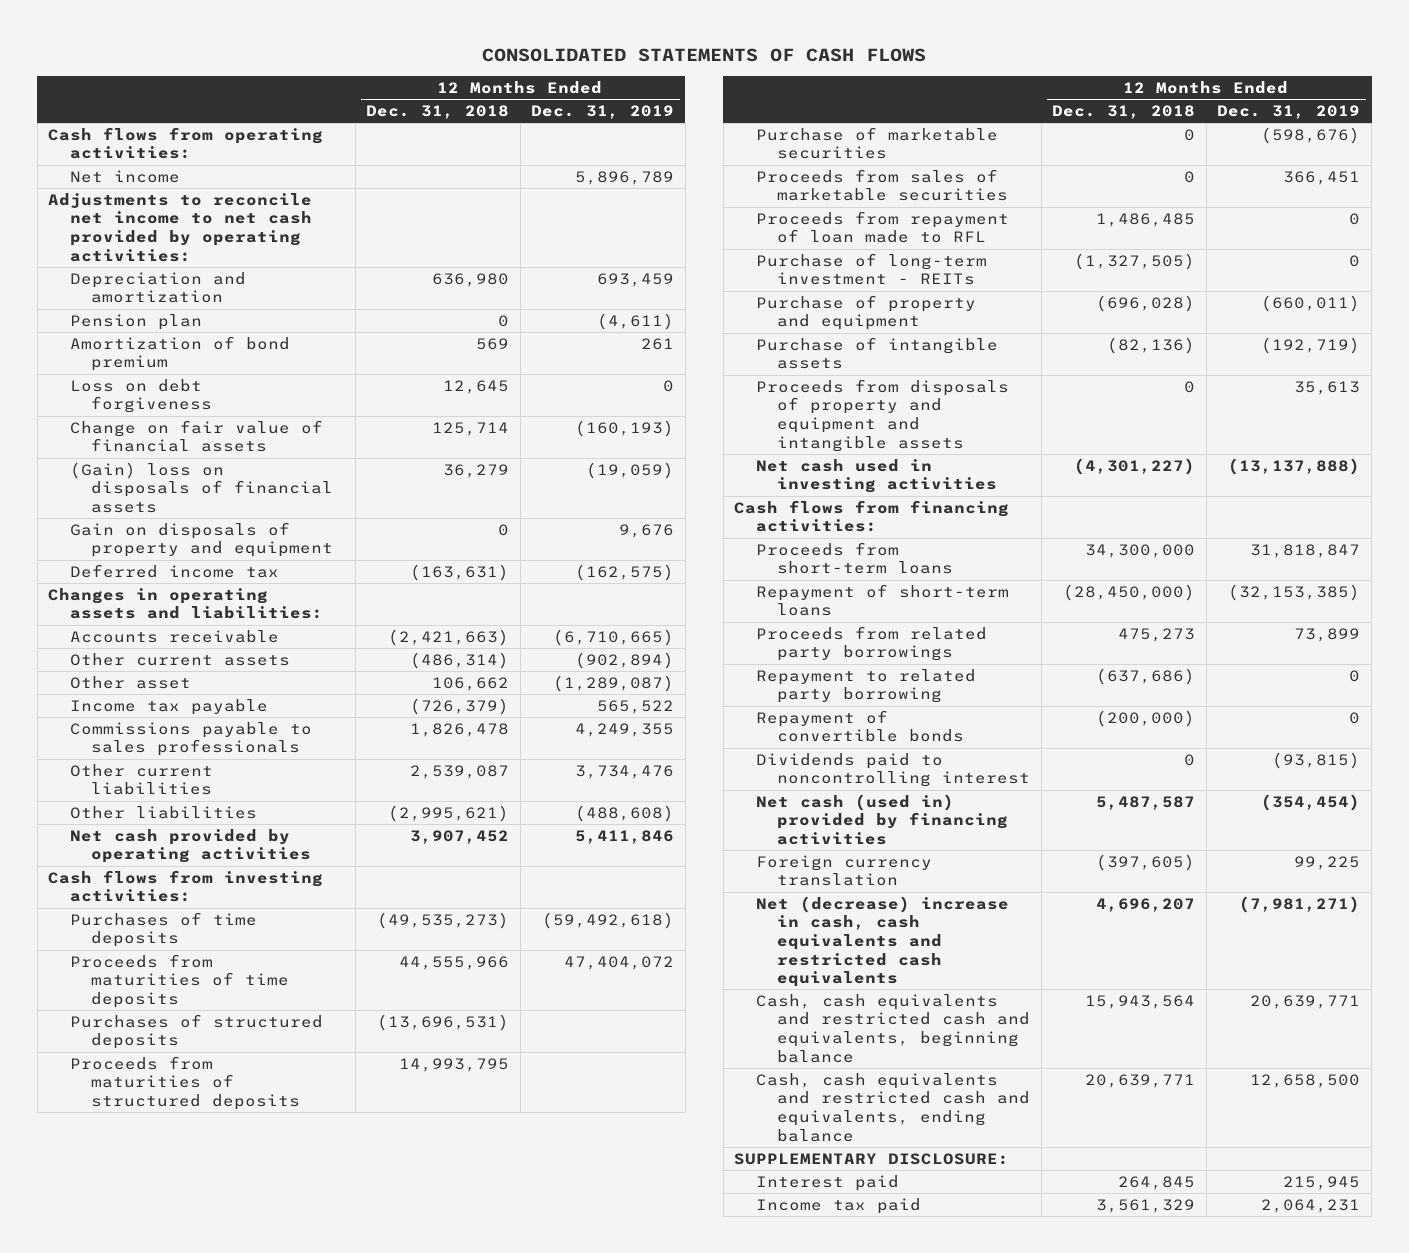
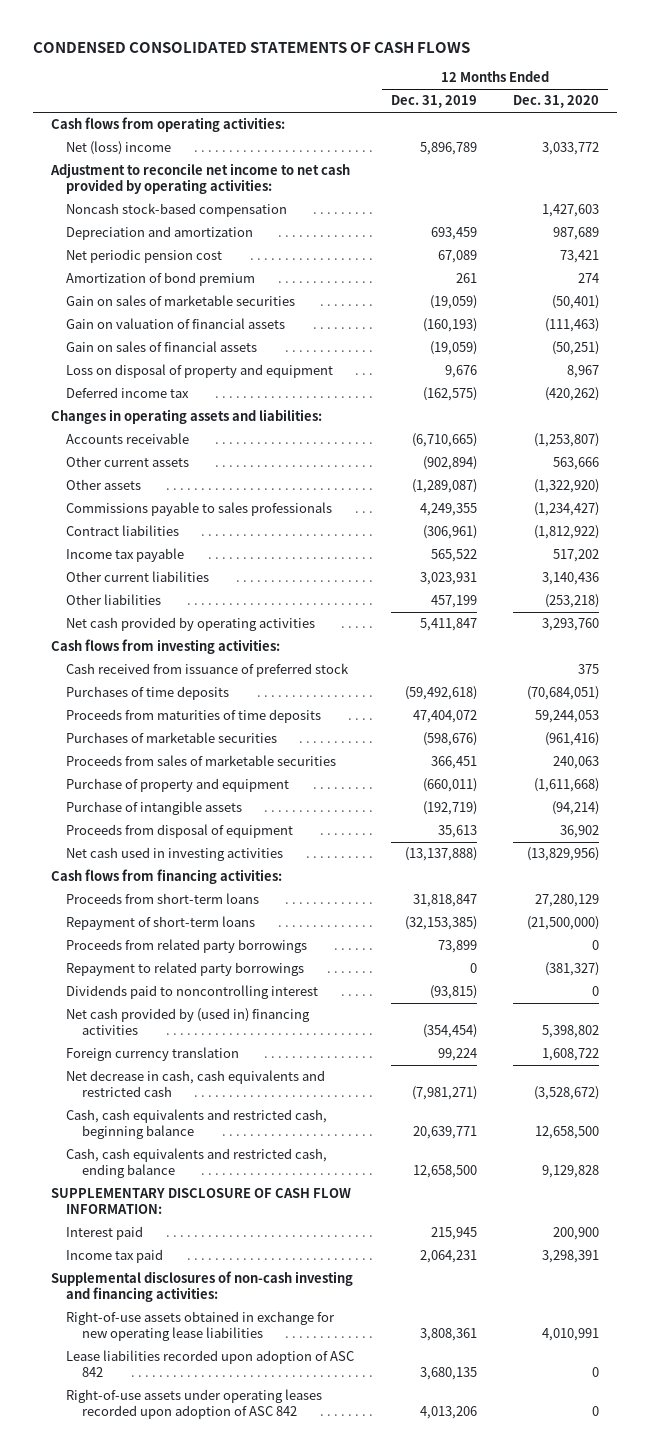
- CONSOLIDATED STATEMENTS OF CASH FLOWS
+ CONDENSED CONSOLIDATED STATEMENTS OF CASH FLOWS
- | 12 Months Ended Dec. 31, 2018 | 12 Months Ended Dec. 31, 2019
+ | 12 Months Ended Dec. 31, 2019 | 12 Months Ended Dec. 31, 2020
- Net income | | 5,896,789
- Adjustments to reconcile net income to net cash provided by operating activities:
+ Net (loss) income | 5,896,789 | 3,033,772
+ Adjustment to reconcile net income to net cash provided by operating activities:
+ Noncash stock-based compensation | | 1,427,603
- Pension plan | 0 | (4,611)
+ Net periodic pension cost | 67,089 | 73,421
- Loss on debt forgiveness | 12,645 | 0
- Change on fair value of financial assets | 125,714 | (160,193)
- (Gain) loss on disposals of financial assets | 36,279 | (19,059)
- Gain on disposals of property and equipment | 0 | 9,676
+ Gain on sales of marketable securities | (19,059) | (50,401)
+ Gain on valuation of financial assets | (160,193) | (111,463)
+ Gain on sales of financial assets | (19,059) | (50,251)
+ Loss on disposal of property and equipment | 9,676 | 8,967
- Other asset | 106,662 | (1,289,087)
+ Other assets | (1,289,087) | (1,322,920)
- Other current liabilities | 2,539,087 | 3,734,476
- Other liabilities | (2,995,621) | (488,608)
- Net cash provided by operating activities | 3,907,452 | 5,411,846
+ Contract liabilities | (306,961) | (1,812,922)
moved down: Income tax payable | 565,522 | 517,202
+ Other current liabilities | 3,023,931 | 3,140,436
+ Other liabilities | 457,199 | (253,218)
+ Net cash provided by operating activities | 5,411,847 | 3,293,760
+ Cash received from issuance of preferred stock | | 375
- Purchases of structured deposits | (13,696,531) |
- Proceeds from maturities of structured deposits | 14,993,795 |
- Purchase of marketable securities | 0 | (598,676)
+ Purchases of marketable securities | (598,676) | (961,416)
- Proceeds from repayment of loan made to RFL | 1,486,485 | 0
- Purchase of long-term investment - REITs | (1,327,505) | 0
- Proceeds from disposals of property and equipment and intangible assets | 0 | 35,613
+ Proceeds from disposal of equipment | 35,613 | 36,902
- Repayment to related party borrowing | (637,686) | 0
- Repayment of convertible bonds | (200,000) | 0
+ Repayment to related party borrowings | 0 | (381,327)
- Net cash (used in) provided by financing activities | 5,487,587 | (354,454)
- Foreign currency translation | (397,605) | 99,225
- Net (decrease) increase in cash, cash equivalents and restricted cash equivalents | 4,696,207 | (7,981,271)
- Cash, cash equivalents and restricted cash and equivalents, beginning balance | 15,943,564 | 20,639,771
- Cash, cash equivalents and restricted cash and equivalents, ending balance | 20,639,771 | 12,658,500
- SUPPLEMENTARY DISCLOSURE:
+ Net cash provided by (used in) financing activities | (354,454) | 5,398,802
+ Foreign currency translation | 99,224 | 1,608,722
+ Net decrease in cash, cash equivalents and restricted cash | (7,981,271) | (3,528,672)
+ Cash, cash equivalents and restricted cash, beginning balance | 20,639,771 | 12,658,500
+ Cash, cash equivalents and restricted cash, ending balance | 12,658,500 | 9,129,828
+ SUPPLEMENTARY DISCLOSURE OF CASH FLOW INFORMATION:
+ Supplemental disclosures of non-cash investing and financing activities:
+ Right-of-use assets obtained in exchange for new operating lease liabilities | 3,808,361 | 4,010,991
+ Lease liabilities recorded upon adoption of ASC 842 | 3,680,135 | 0
+ Right-of-use assets under operating leases recorded upon adoption of ASC 842 | 4,013,206 | 0

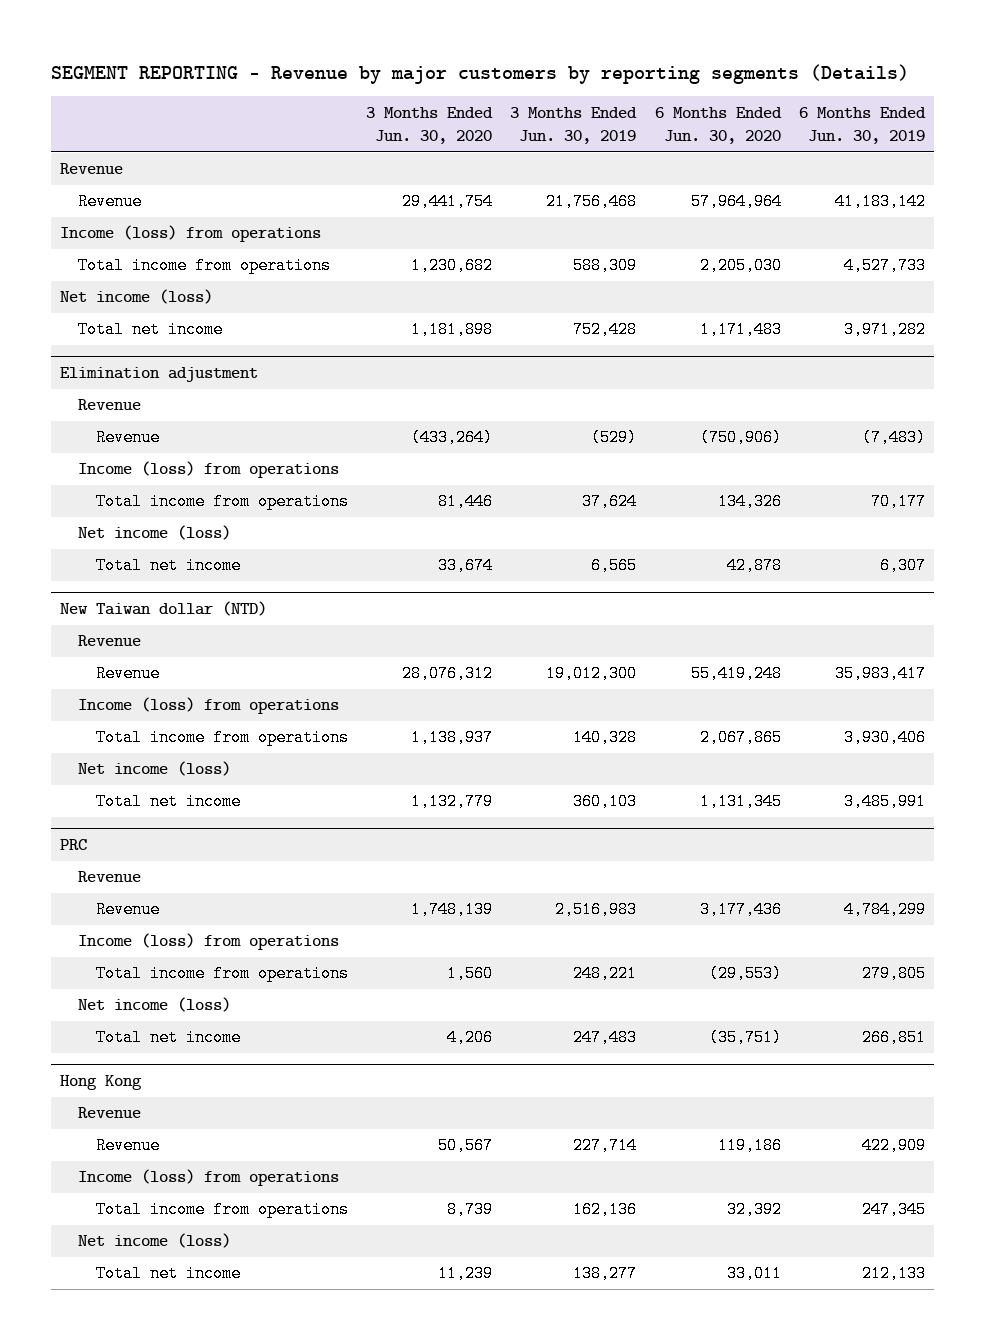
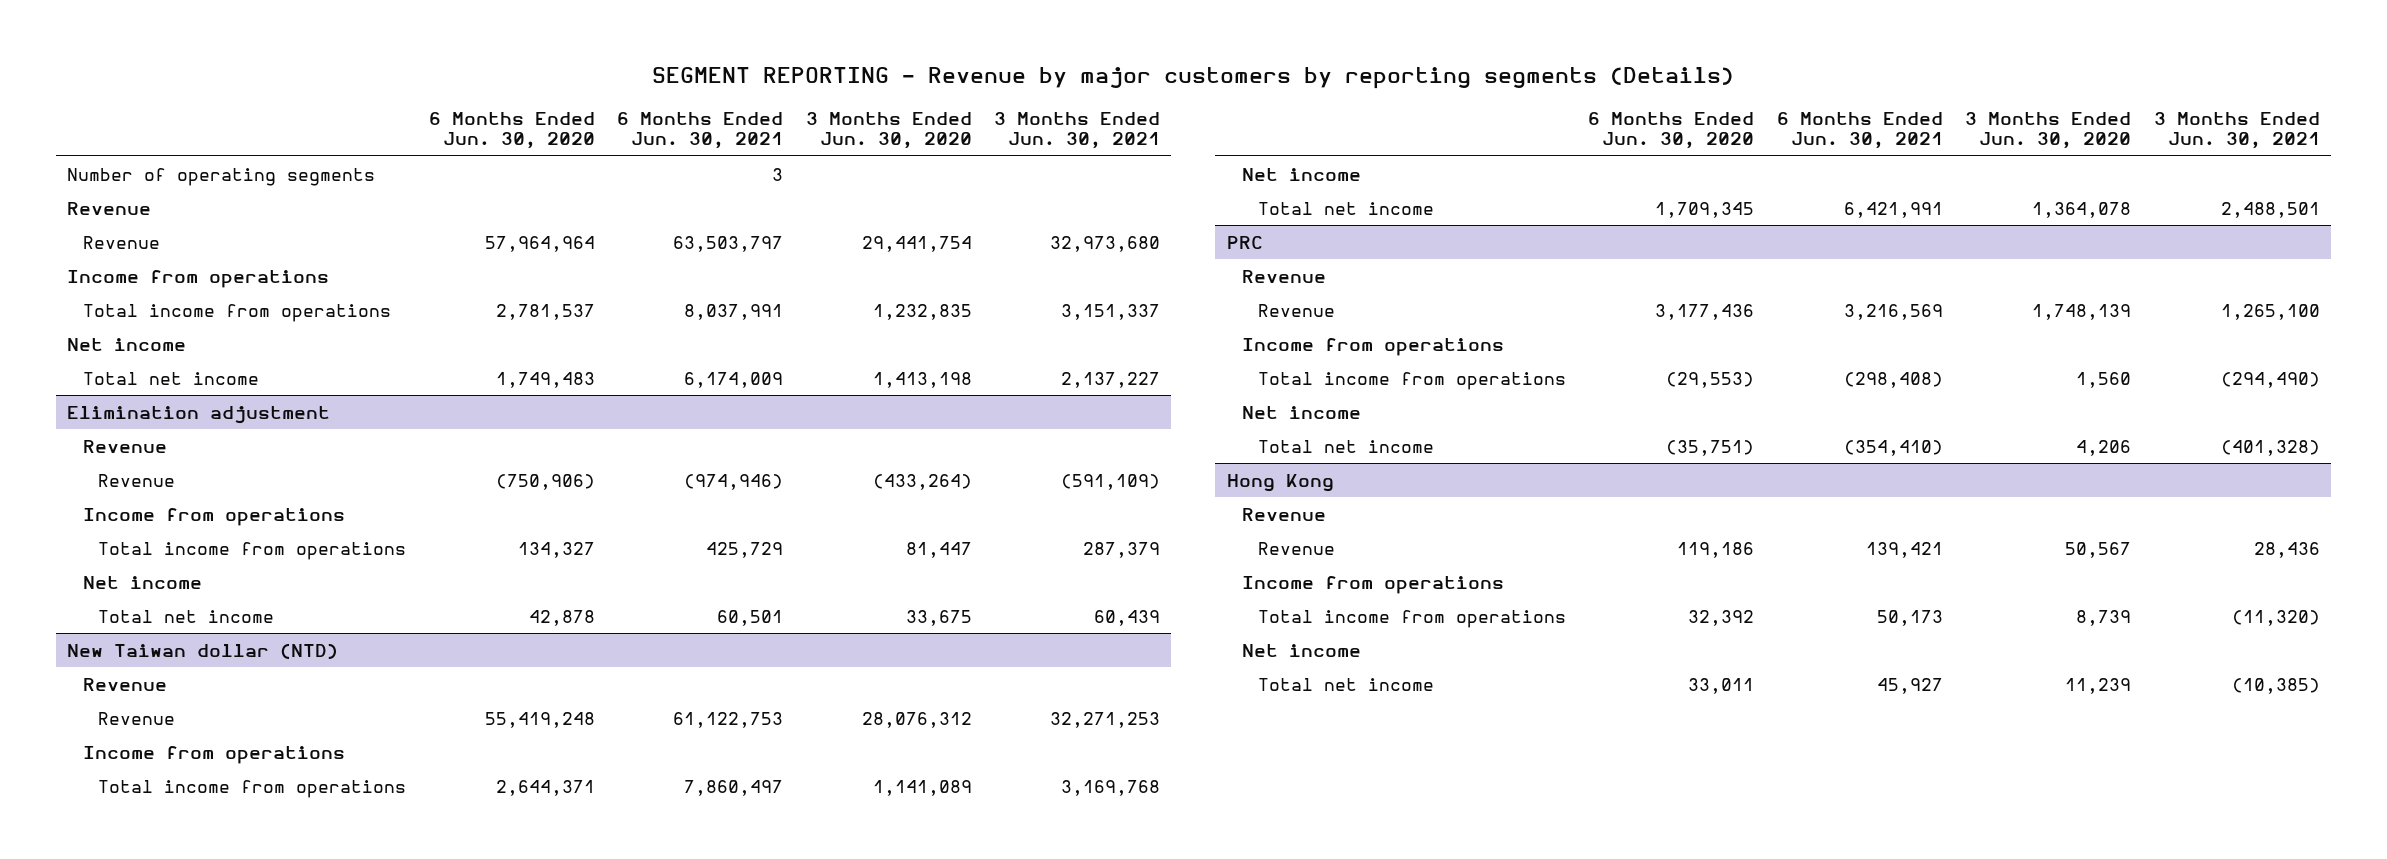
- | 3 Months Ended Jun. 30, 2020 | 3 Months Ended Jun. 30, 2019 | 6 Months Ended Jun. 30, 2020 | 6 Months Ended Jun. 30, 2019
+ | 6 Months Ended Jun. 30, 2020 | 6 Months Ended Jun. 30, 2021 | 3 Months Ended Jun. 30, 2020 | 3 Months Ended Jun. 30, 2021
+ Number of operating segments | | 3 | |
- Income (loss) from operations
- Total income from operations | 1,230,682 | 588,309 | 2,205,030 | 4,527,733
- Net income (loss)
- Total net income | 1,181,898 | 752,428 | 1,171,483 | 3,971,282
+ Income from operations
+ Total income from operations | 2,781,537 | 8,037,991 | 1,232,835 | 3,151,337
+ Net income
+ Total net income | 1,749,483 | 6,174,009 | 1,413,198 | 2,137,227
@ Elimination adjustment
- Income (loss) from operations
- Total income from operations | 81,446 | 37,624 | 134,326 | 70,177
- Net income (loss)
- Total net income | 33,674 | 6,565 | 42,878 | 6,307
+ Income from operations
+ Total income from operations | 134,327 | 425,729 | 81,447 | 287,379
+ Net income
+ Total net income | 42,878 | 60,501 | 33,675 | 60,439
@ New Taiwan dollar (NTD)
- Income (loss) from operations
- Total income from operations | 1,138,937 | 140,328 | 2,067,865 | 3,930,406
- Net income (loss)
- Total net income | 1,132,779 | 360,103 | 1,131,345 | 3,485,991
+ Income from operations
+ Total income from operations | 2,644,371 | 7,860,497 | 1,141,089 | 3,169,768
+ Net income
+ Total net income | 1,709,345 | 6,421,991 | 1,364,078 | 2,488,501
@ PRC
- Income (loss) from operations
+ Income from operations
- Net income (loss)
+ Net income
@ Hong Kong
- Income (loss) from operations
+ Income from operations
- Net income (loss)
+ Net income

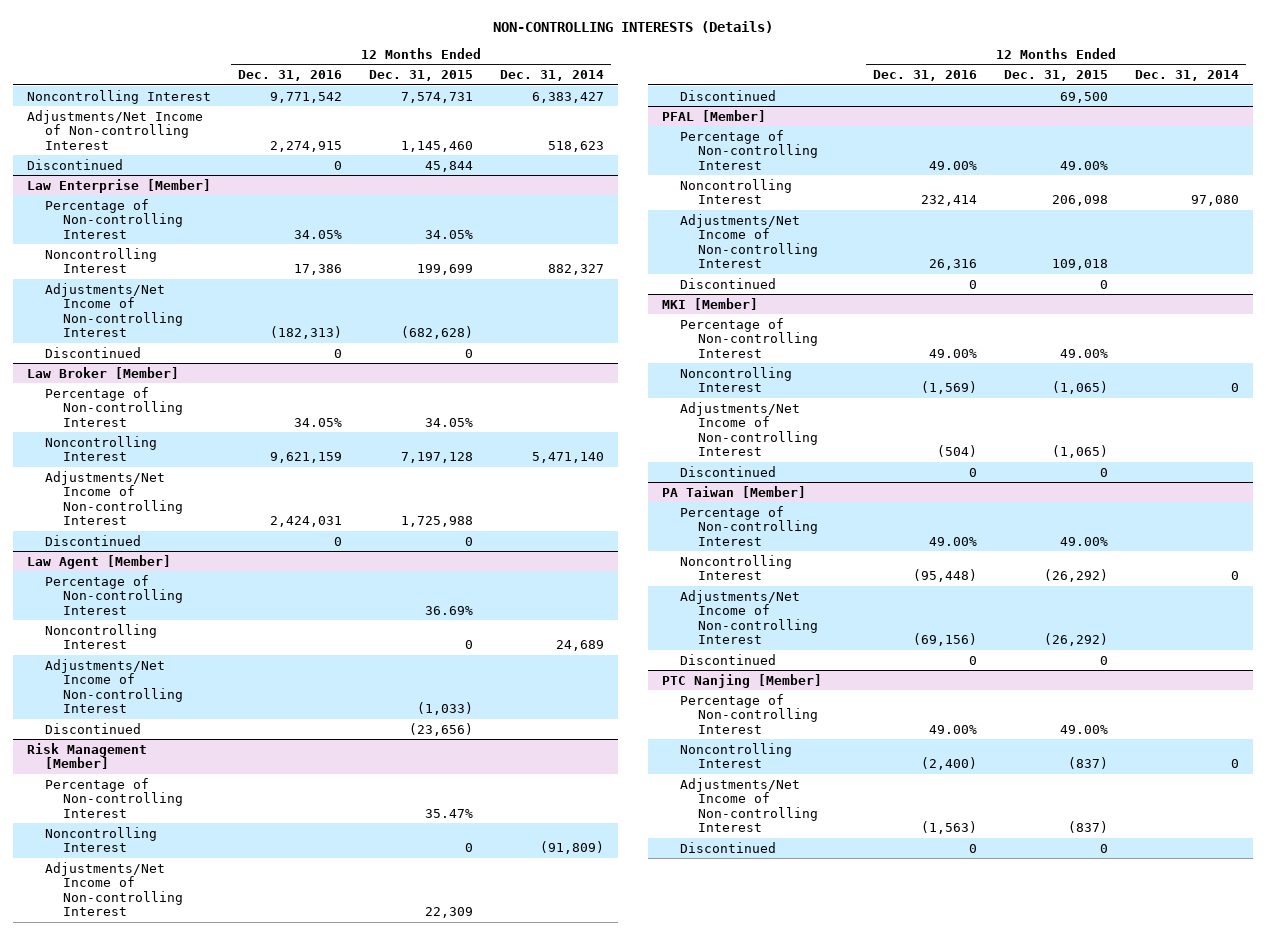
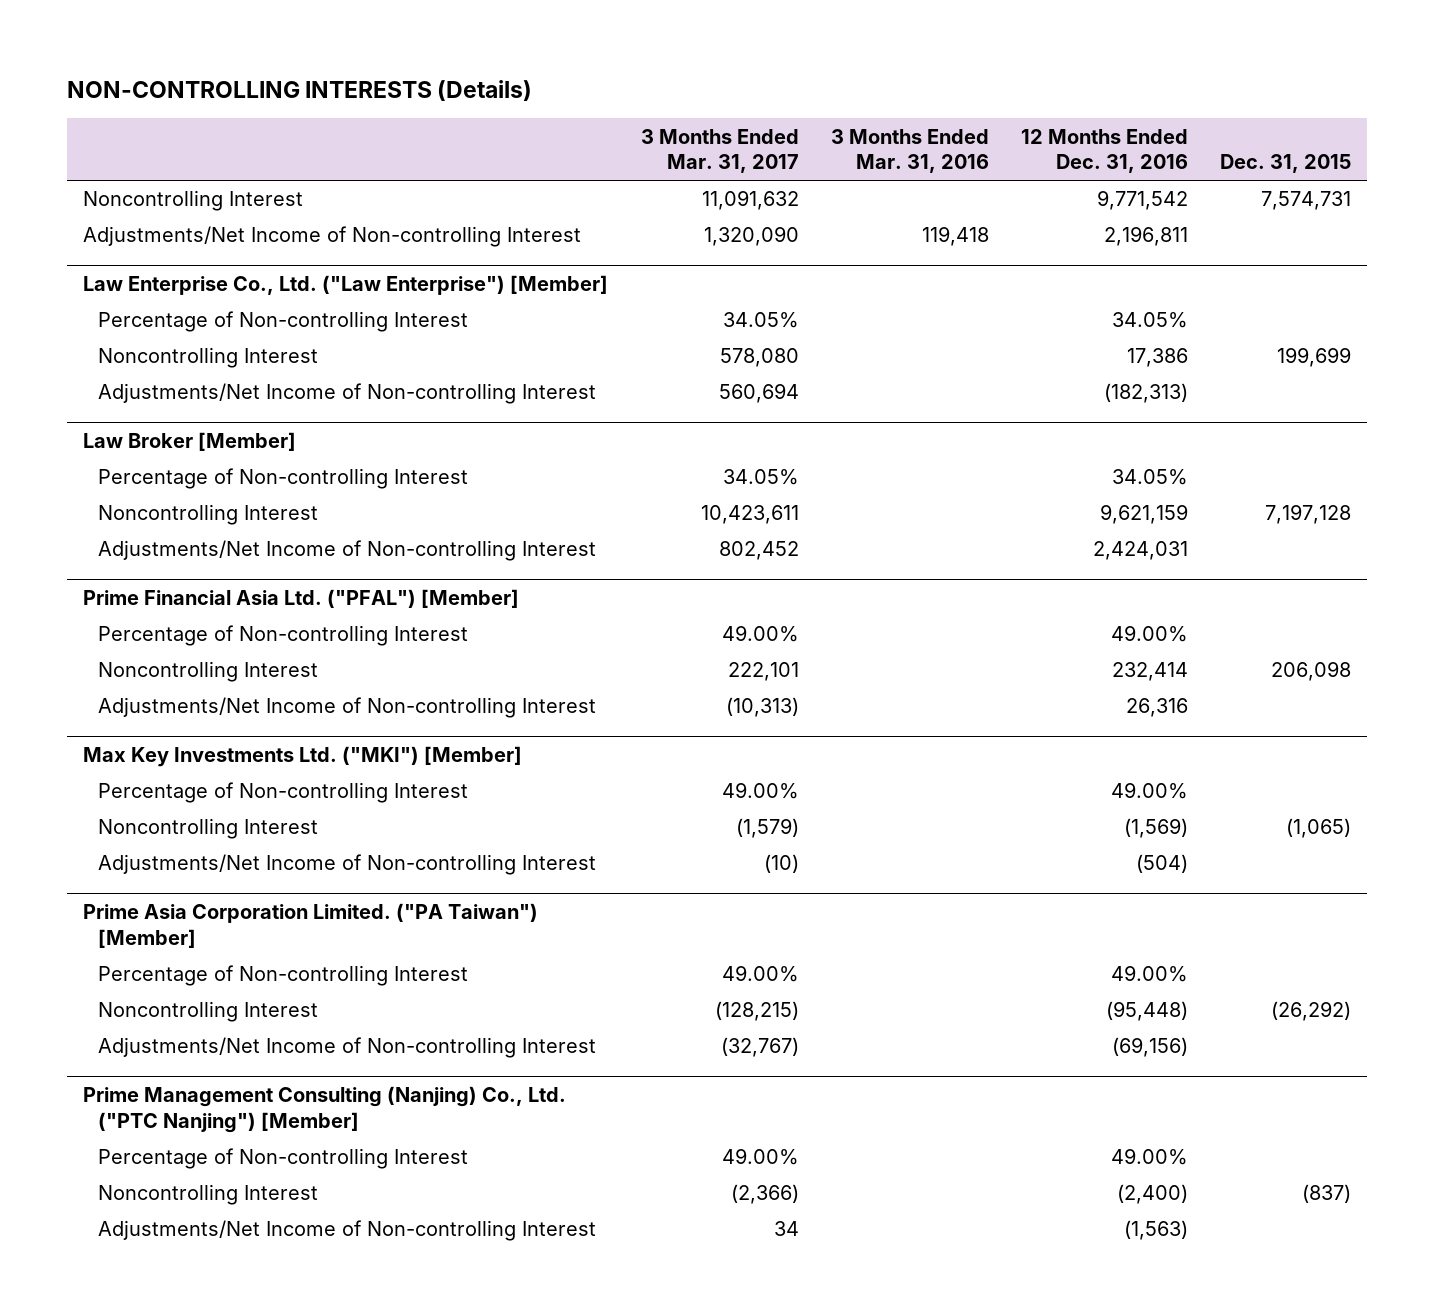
- | 12 Months Ended Dec. 31, 2016 | 12 Months Ended Dec. 31, 2015 | 12 Months Ended Dec. 31, 2014
+ | 3 Months Ended Mar. 31, 2017 | 3 Months Ended Mar. 31, 2016 | 12 Months Ended Dec. 31, 2016 | Dec. 31, 2015
- Adjustments/Net Income of Non-controlling Interest | 2,274,915 | 1,145,460 | 518,623
- Discontinued | 0 | 45,844 |
- Law Enterprise [Member]
+ Adjustments/Net Income of Non-controlling Interest | 1,320,090 | 119,418 | 2,196,811 |
+ Law Enterprise Co., Ltd. ("Law Enterprise") [Member]
- Discontinued | 0 | 0 |
@ Law Broker [Member]
- Discontinued | 0 | 0 |
- Law Agent [Member]
- Percentage of Non-controlling Interest | | 36.69% |
- Noncontrolling Interest | | 0 | 24,689
- Adjustments/Net Income of Non-controlling Interest | | (1,033) |
- Discontinued | | (23,656) |
- Risk Management [Member]
- Percentage of Non-controlling Interest | | 35.47% |
- Noncontrolling Interest | | 0 | (91,809)
- Adjustments/Net Income of Non-controlling Interest | | 22,309 |
- Discontinued | | 69,500 |
- PFAL [Member]
+ Prime Financial Asia Ltd. ("PFAL") [Member]
- Discontinued | 0 | 0 |
- MKI [Member]
+ Max Key Investments Ltd. ("MKI") [Member]
- Discontinued | 0 | 0 |
- PA Taiwan [Member]
+ Prime Asia Corporation Limited. ("PA Taiwan") [Member]
- Discontinued | 0 | 0 |
- PTC Nanjing [Member]
+ Prime Management Consulting (Nanjing) Co., Ltd. ("PTC Nanjing") [Member]
- Discontinued | 0 | 0 |

